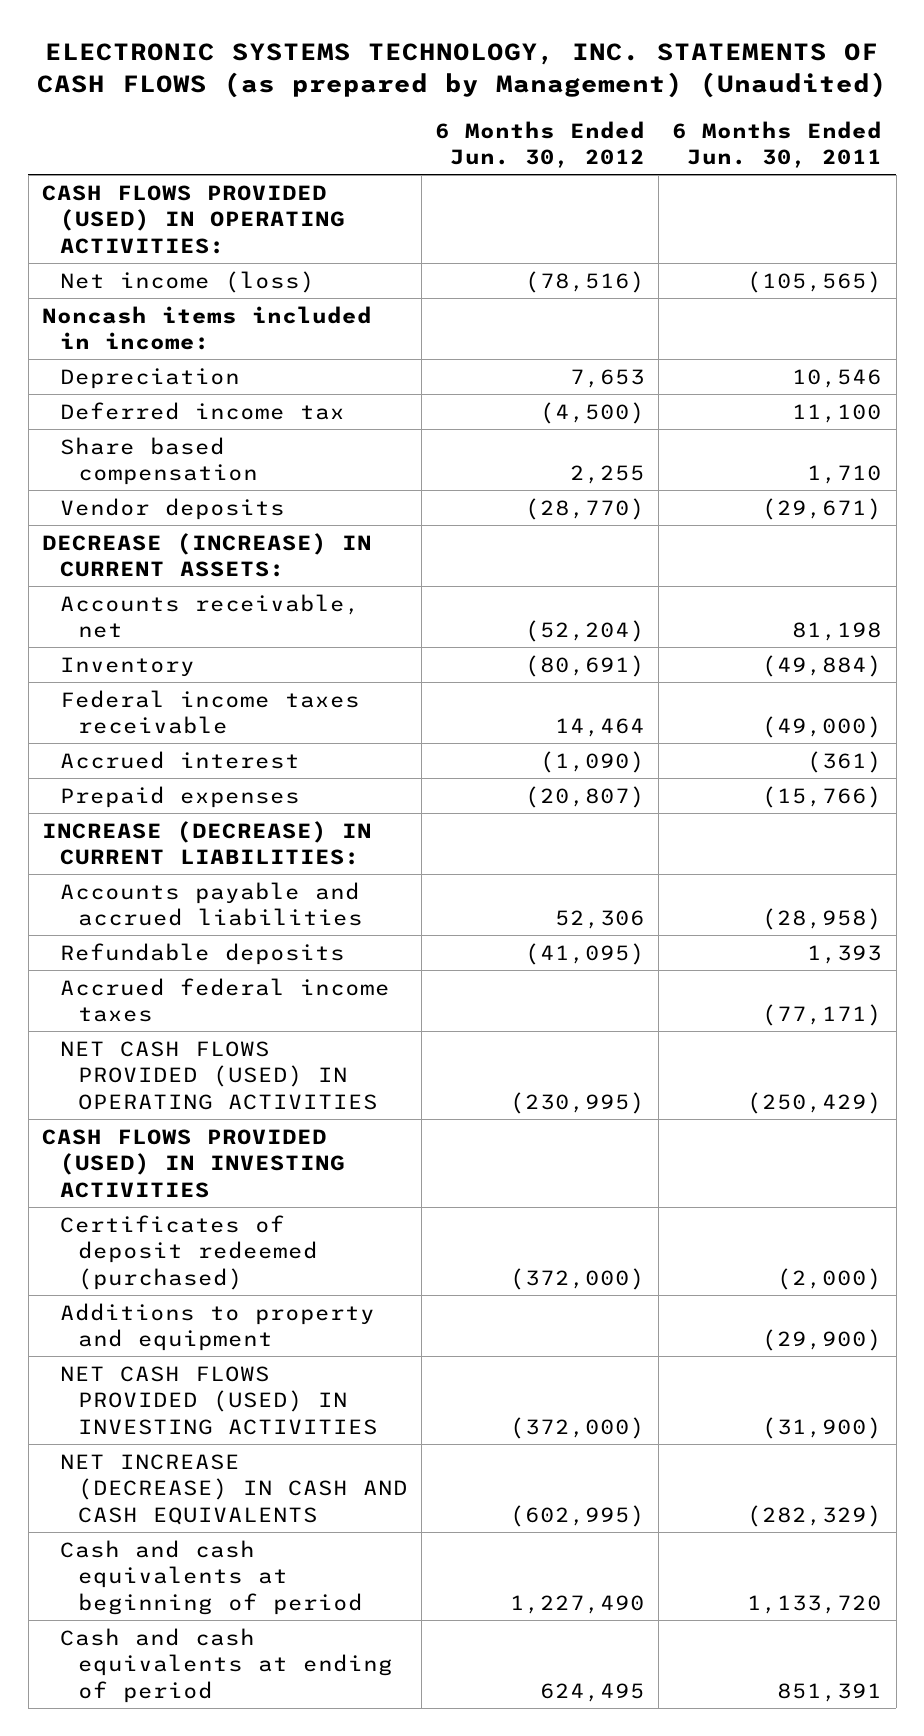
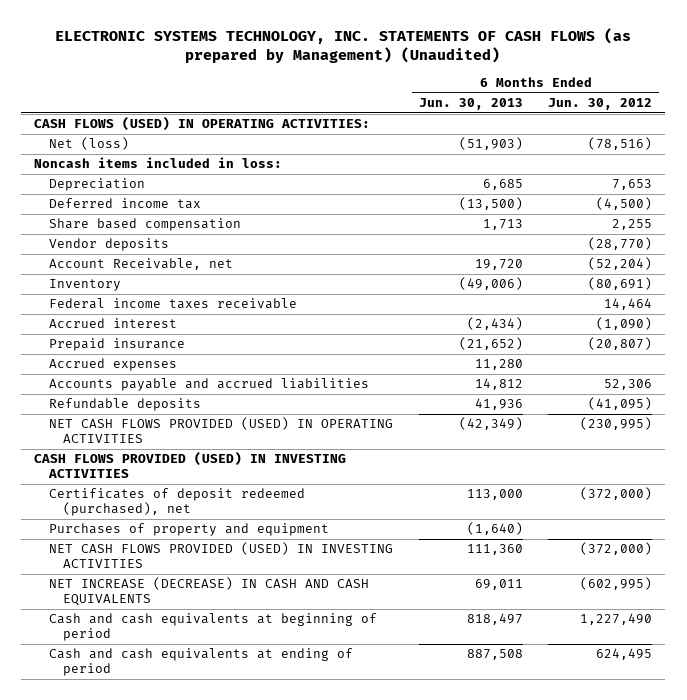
- | 6 Months Ended Jun. 30, 2012 | 6 Months Ended Jun. 30, 2011
+ | 6 Months Ended Jun. 30, 2013 | 6 Months Ended Jun. 30, 2012
- CASH FLOWS PROVIDED (USED) IN OPERATING ACTIVITIES:
- Net income (loss) | (78,516) | (105,565)
- Noncash items included in income:
+ CASH FLOWS (USED) IN OPERATING ACTIVITIES:
+ Net (loss) | (51,903) | (78,516)
+ Noncash items included in loss:
- DECREASE (INCREASE) IN CURRENT ASSETS:
- Accounts receivable, net | (52,204) | 81,198
+ Account Receivable, net | 19,720 | (52,204)
- Prepaid expenses | (20,807) | (15,766)
- INCREASE (DECREASE) IN CURRENT LIABILITIES:
+ Prepaid insurance | (21,652) | (20,807)
+ Accrued expenses | 11,280 |
- Accrued federal income taxes | | (77,171)
- Certificates of deposit redeemed (purchased) | (372,000) | (2,000)
- Additions to property and equipment | | (29,900)
+ Certificates of deposit redeemed (purchased), net | 113,000 | (372,000)
+ Purchases of property and equipment | (1,640) |

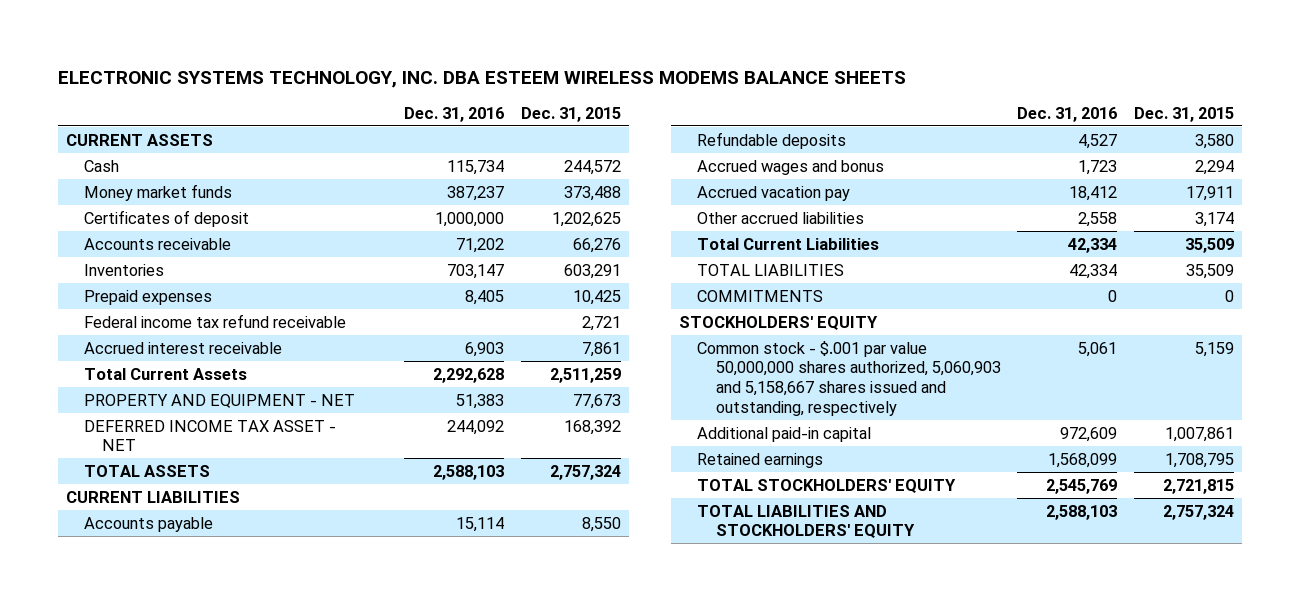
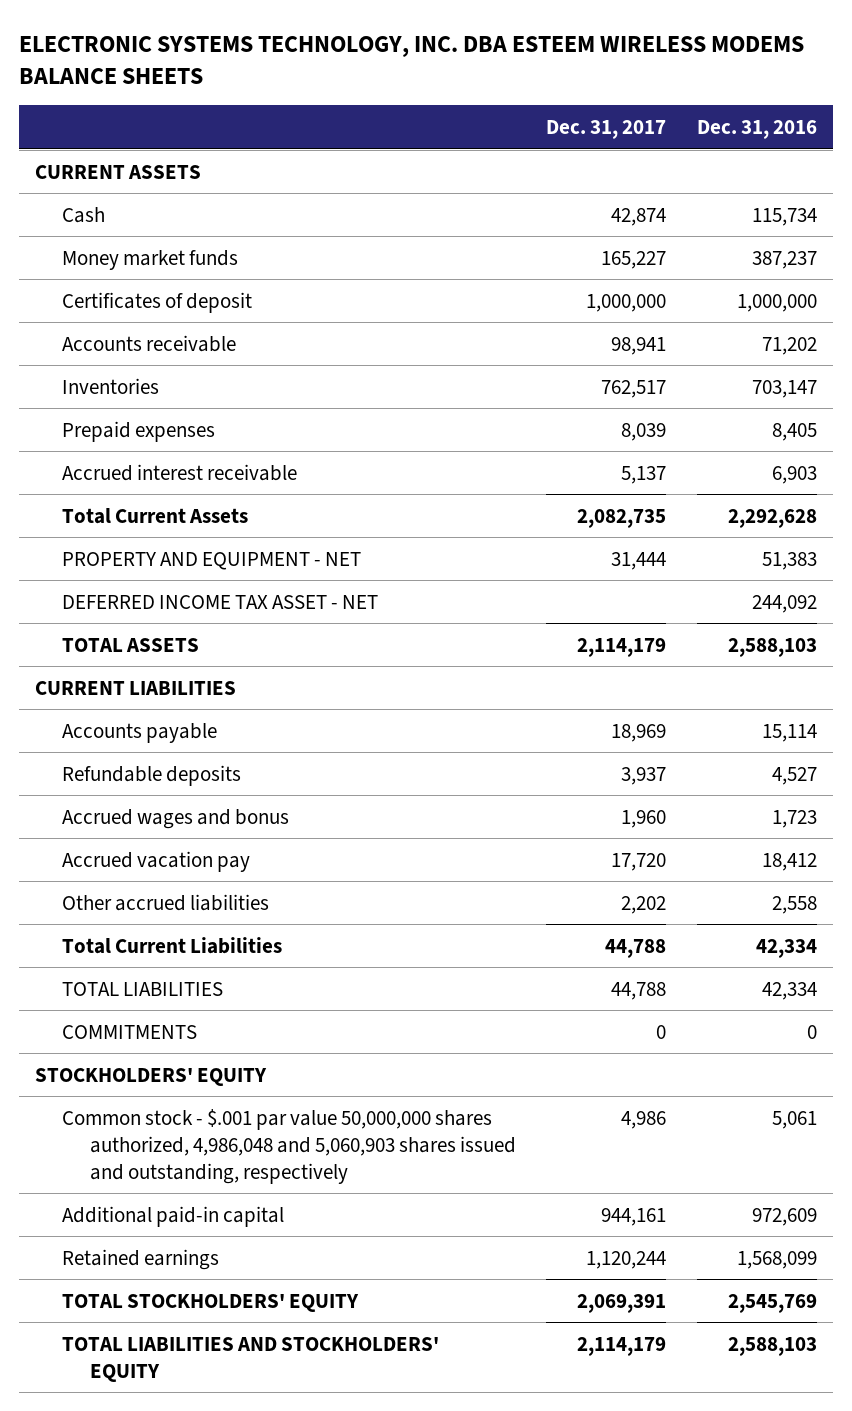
- | Dec. 31, 2016 | Dec. 31, 2015
+ | Dec. 31, 2017 | Dec. 31, 2016
- Federal income tax refund receivable | | 2,721
- Common stock - $.001 par value 50,000,000 shares authorized, 5,060,903 and 5,158,667 shares issued and outstanding, respectively | 5,061 | 5,159
+ Common stock - $.001 par value 50,000,000 shares authorized, 4,986,048 and 5,060,903 shares issued and outstanding, respectively | 4,986 | 5,061

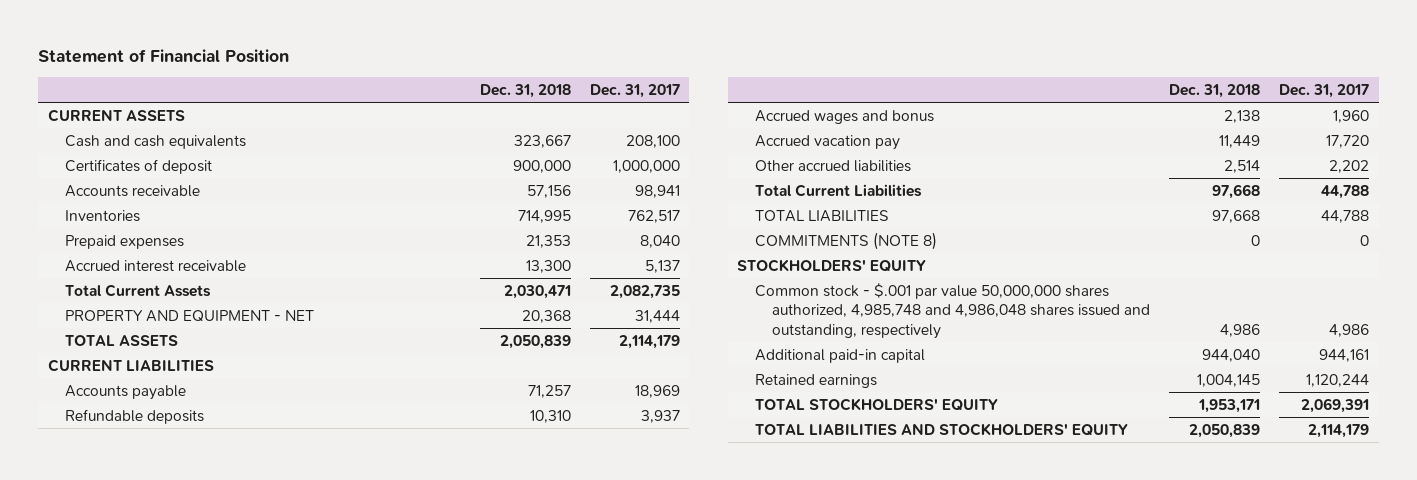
- ELECTRONIC SYSTEMS TECHNOLOGY, INC. DBA ESTEEM WIRELESS MODEMS BALANCE SHEETS
+ Statement of Financial Position
- | Dec. 31, 2017 | Dec. 31, 2016
+ | Dec. 31, 2018 | Dec. 31, 2017
- Cash | 42,874 | 115,734
- Money market funds | 165,227 | 387,237
+ Cash and cash equivalents | 323,667 | 208,100
- Prepaid expenses | 8,039 | 8,405
+ Prepaid expenses | 21,353 | 8,040
- DEFERRED INCOME TAX ASSET - NET | | 244,092
- COMMITMENTS | 0 | 0
+ COMMITMENTS (NOTE 8) | 0 | 0
- Common stock - $.001 par value 50,000,000 shares authorized, 4,986,048 and 5,060,903 shares issued and outstanding, respectively | 4,986 | 5,061
+ Common stock - $.001 par value 50,000,000 shares authorized, 4,985,748 and 4,986,048 shares issued and outstanding, respectively | 4,986 | 4,986

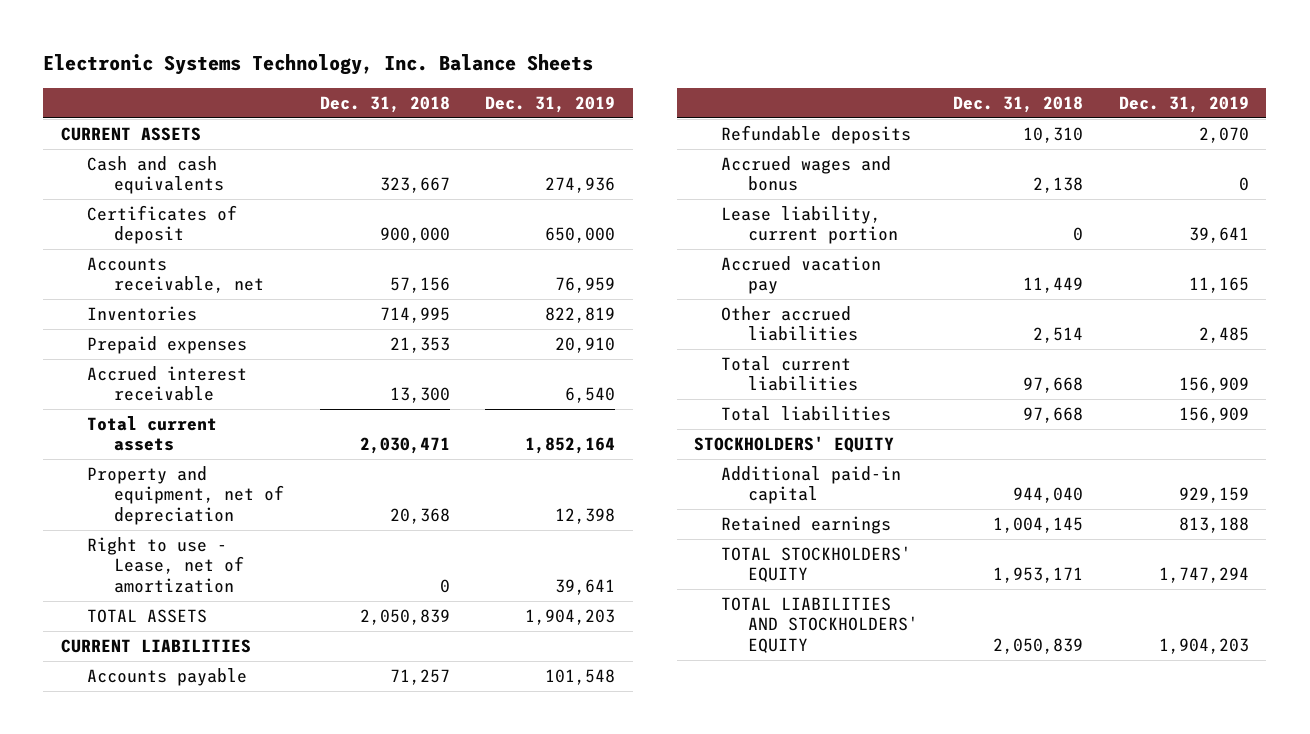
- Statement of Financial Position
+ Electronic Systems Technology, Inc. Balance Sheets
- | Dec. 31, 2018 | Dec. 31, 2017
+ | Dec. 31, 2018 | Dec. 31, 2019
- Accounts receivable | 57,156 | 98,941
+ Accounts receivable, net | 57,156 | 76,959
- Total Current Assets | 2,030,471 | 2,082,735
- PROPERTY AND EQUIPMENT - NET | 20,368 | 31,444
+ Total current assets | 2,030,471 | 1,852,164
+ Property and equipment, net of depreciation | 20,368 | 12,398
+ Right to use - Lease, net of amortization | 0 | 39,641
+ Lease liability, current portion | 0 | 39,641
- Total Current Liabilities | 97,668 | 44,788
- TOTAL LIABILITIES | 97,668 | 44,788
- COMMITMENTS (NOTE 8) | 0 | 0
+ Total current liabilities | 97,668 | 156,909
+ Total liabilities | 97,668 | 156,909
- Common stock - $.001 par value 50,000,000 shares authorized, 4,985,748 and 4,986,048 shares issued and outstanding, respectively | 4,986 | 4,986

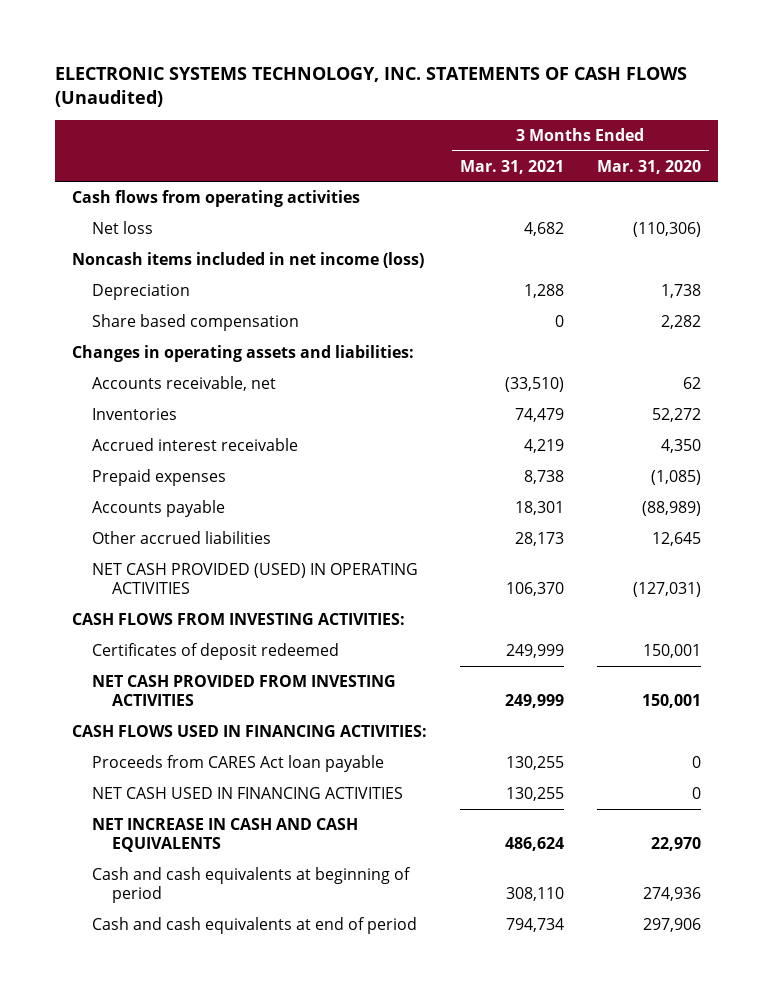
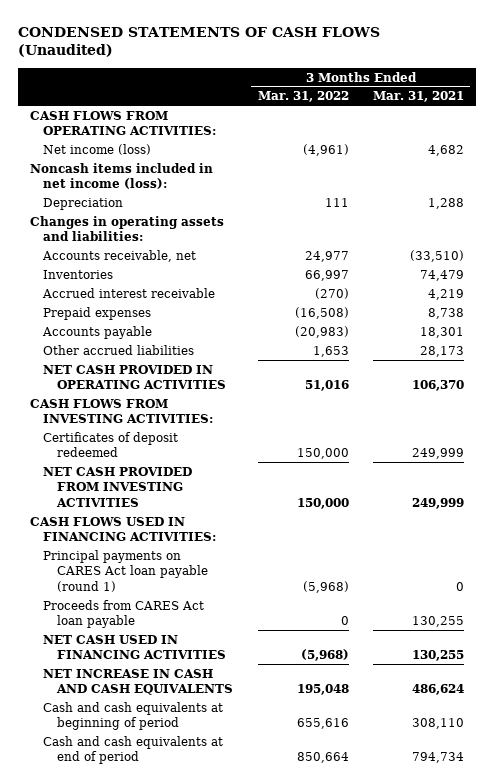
- ELECTRONIC SYSTEMS TECHNOLOGY, INC. STATEMENTS OF CASH FLOWS (Unaudited)
+ CONDENSED STATEMENTS OF CASH FLOWS (Unaudited)
- | 3 Months Ended Mar. 31, 2021 | 3 Months Ended Mar. 31, 2020
+ | 3 Months Ended Mar. 31, 2022 | 3 Months Ended Mar. 31, 2021
- Cash flows from operating activities
- Net loss | 4,682 | (110,306)
- Noncash items included in net income (loss)
+ CASH FLOWS FROM OPERATING ACTIVITIES:
+ Net income (loss) | (4,961) | 4,682
+ Noncash items included in net income (loss):
- Share based compensation | 0 | 2,282
- NET CASH PROVIDED (USED) IN OPERATING ACTIVITIES | 106,370 | (127,031)
+ NET CASH PROVIDED IN OPERATING ACTIVITIES | 51,016 | 106,370
+ Principal payments on CARES Act loan payable (round 1) | (5,968) | 0

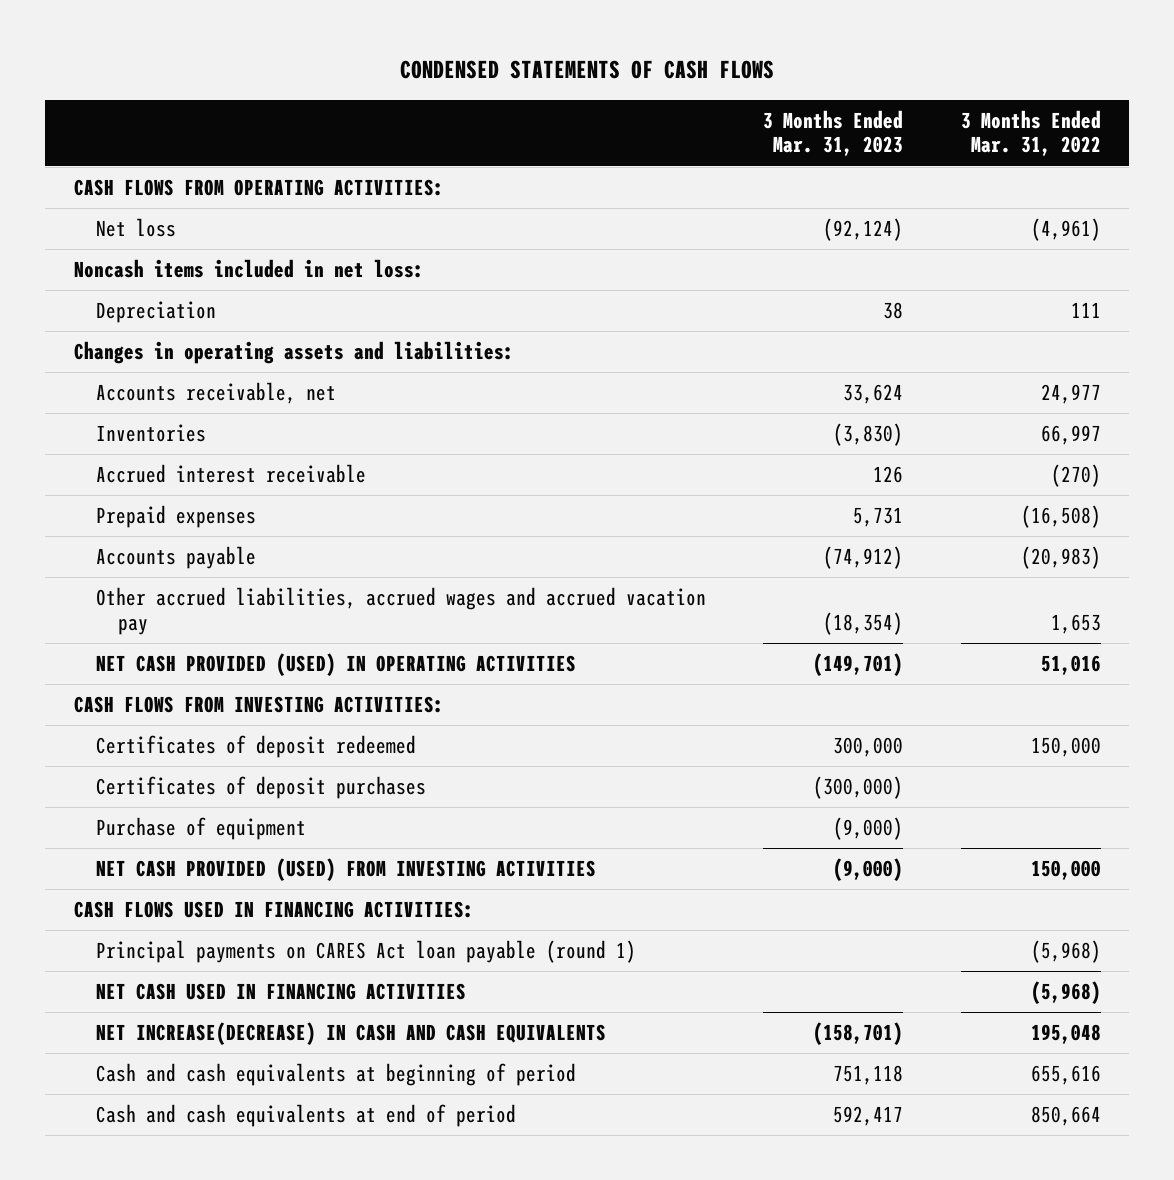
- CONDENSED STATEMENTS OF CASH FLOWS (Unaudited)
+ CONDENSED STATEMENTS OF CASH FLOWS
- | 3 Months Ended Mar. 31, 2022 | 3 Months Ended Mar. 31, 2021
+ | 3 Months Ended Mar. 31, 2023 | 3 Months Ended Mar. 31, 2022
- Net income (loss) | (4,961) | 4,682
- Noncash items included in net income (loss):
+ Net loss | (92,124) | (4,961)
+ Noncash items included in net loss:
- Other accrued liabilities | 1,653 | 28,173
- NET CASH PROVIDED IN OPERATING ACTIVITIES | 51,016 | 106,370
+ Other accrued liabilities, accrued wages and accrued vacation pay | (18,354) | 1,653
+ NET CASH PROVIDED (USED) IN OPERATING ACTIVITIES | (149,701) | 51,016
- NET CASH PROVIDED FROM INVESTING ACTIVITIES | 150,000 | 249,999
+ Certificates of deposit purchases | (300,000) |
+ Purchase of equipment | (9,000) |
+ NET CASH PROVIDED (USED) FROM INVESTING ACTIVITIES | (9,000) | 150,000
- Proceeds from CARES Act loan payable | 0 | 130,255
- NET INCREASE IN CASH AND CASH EQUIVALENTS | 195,048 | 486,624
+ NET INCREASE(DECREASE) IN CASH AND CASH EQUIVALENTS | (158,701) | 195,048

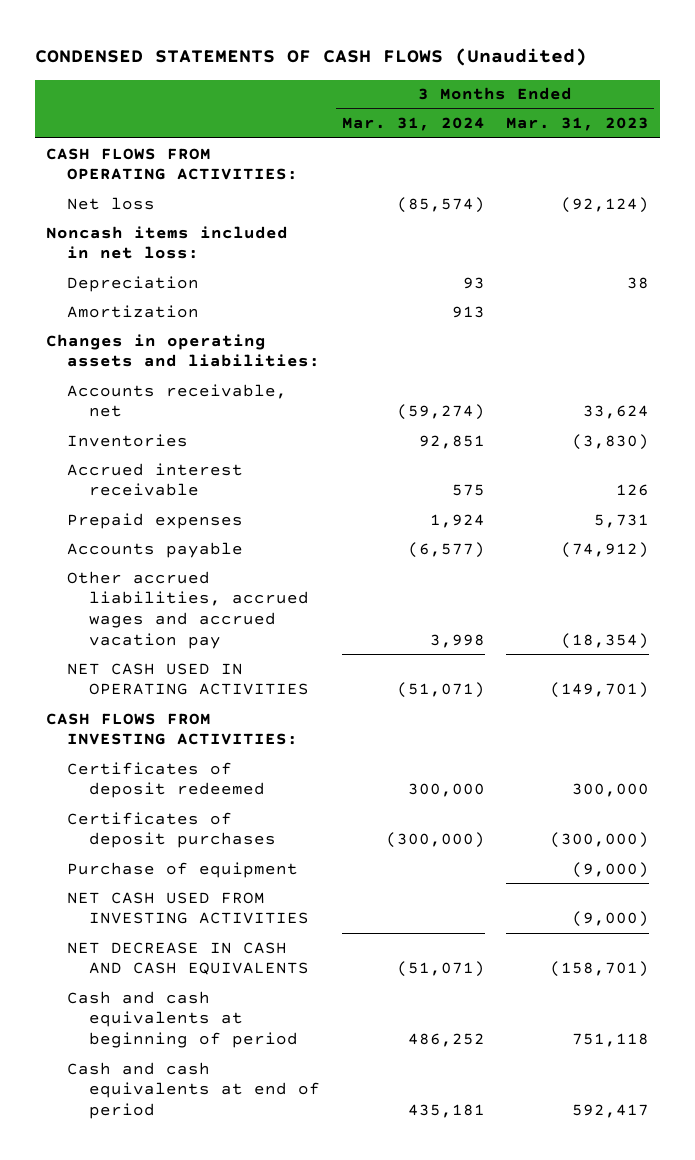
- CONDENSED STATEMENTS OF CASH FLOWS
+ CONDENSED STATEMENTS OF CASH FLOWS (Unaudited)
- | 3 Months Ended Mar. 31, 2023 | 3 Months Ended Mar. 31, 2022
+ | 3 Months Ended Mar. 31, 2024 | 3 Months Ended Mar. 31, 2023
+ Amortization | 913 |
- NET CASH PROVIDED (USED) IN OPERATING ACTIVITIES | (149,701) | 51,016
+ NET CASH USED IN OPERATING ACTIVITIES | (51,071) | (149,701)
- NET CASH PROVIDED (USED) FROM INVESTING ACTIVITIES | (9,000) | 150,000
- CASH FLOWS USED IN FINANCING ACTIVITIES:
- Principal payments on CARES Act loan payable (round 1) | | (5,968)
- NET CASH USED IN FINANCING ACTIVITIES | | (5,968)
- NET INCREASE(DECREASE) IN CASH AND CASH EQUIVALENTS | (158,701) | 195,048
+ NET CASH USED FROM INVESTING ACTIVITIES | | (9,000)
+ NET DECREASE IN CASH AND CASH EQUIVALENTS | (51,071) | (158,701)

